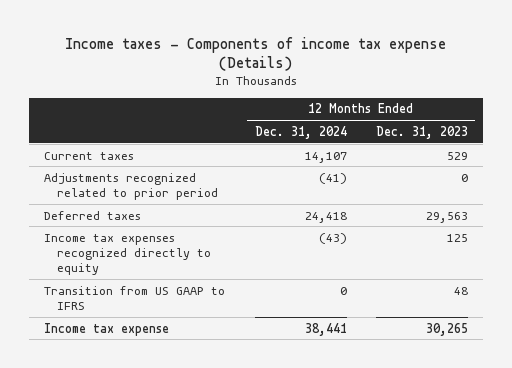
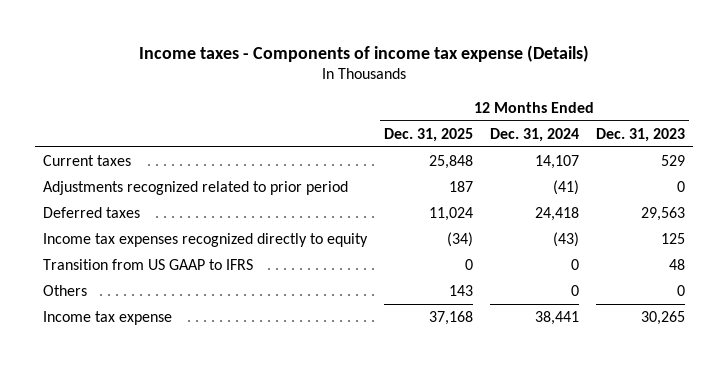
- | 12 Months Ended Dec. 31, 2024 | 12 Months Ended Dec. 31, 2023
+ | 12 Months Ended Dec. 31, 2025 | 12 Months Ended Dec. 31, 2024 | 12 Months Ended Dec. 31, 2023
+ Others | 143 | 0 | 0

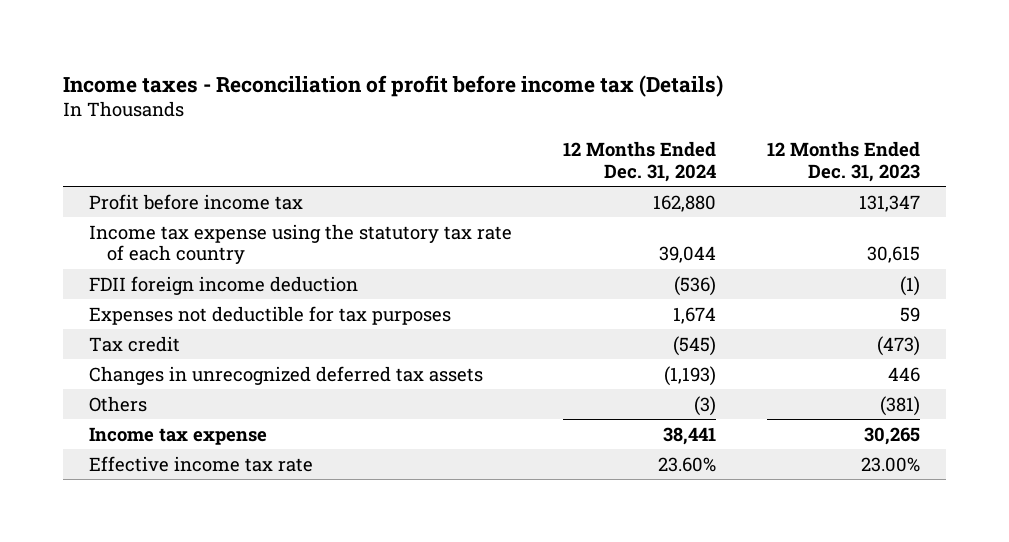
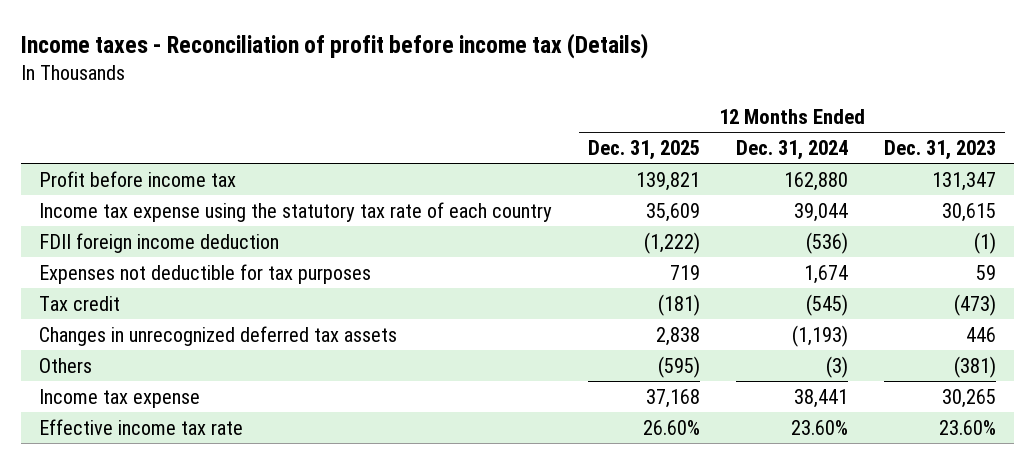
- | 12 Months Ended Dec. 31, 2024 | 12 Months Ended Dec. 31, 2023
+ | 12 Months Ended Dec. 31, 2025 | 12 Months Ended Dec. 31, 2024 | 12 Months Ended Dec. 31, 2023
- Effective income tax rate | 23.60% | 23.00%
+ Effective income tax rate | 26.60% | 23.60% | 23.60%

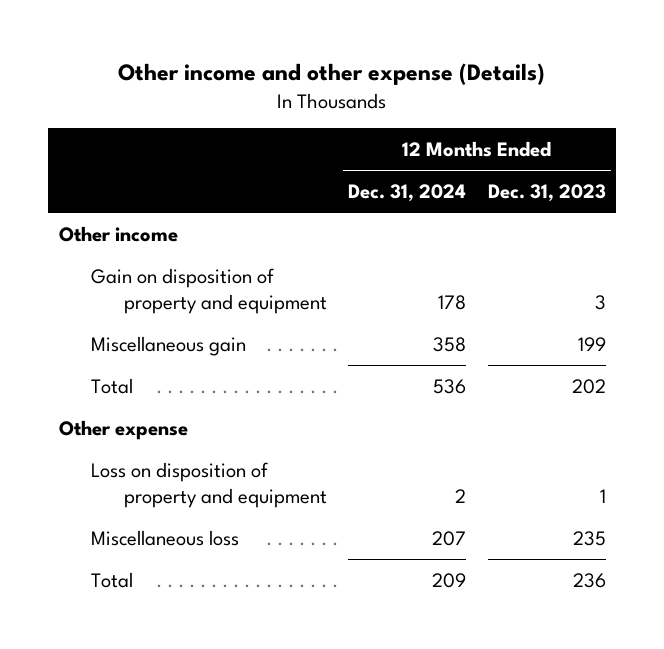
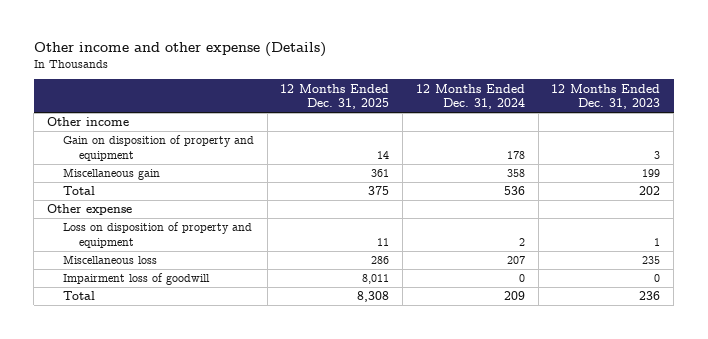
- | 12 Months Ended Dec. 31, 2024 | 12 Months Ended Dec. 31, 2023
+ | 12 Months Ended Dec. 31, 2025 | 12 Months Ended Dec. 31, 2024 | 12 Months Ended Dec. 31, 2023
+ Impairment loss of goodwill | 8,011 | 0 | 0

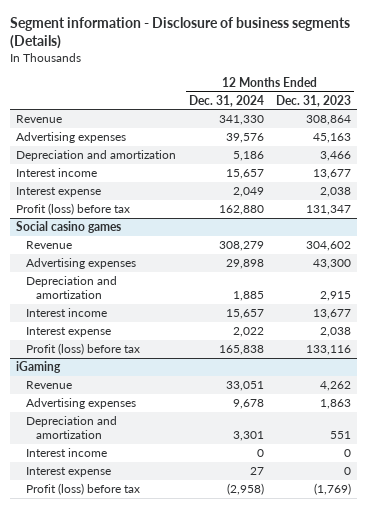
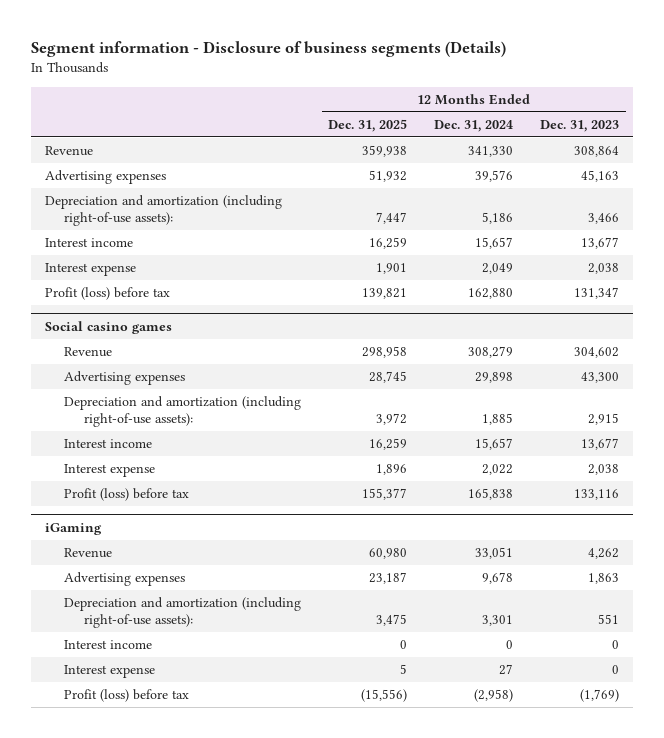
- | 12 Months Ended Dec. 31, 2024 | 12 Months Ended Dec. 31, 2023
+ | 12 Months Ended Dec. 31, 2025 | 12 Months Ended Dec. 31, 2024 | 12 Months Ended Dec. 31, 2023
- Depreciation and amortization | 5,186 | 3,466
+ Depreciation and amortization (including right-of-use assets): | 7,447 | 5,186 | 3,466
@ Social casino games
- Depreciation and amortization | 1,885 | 2,915
+ Depreciation and amortization (including right-of-use assets): | 3,972 | 1,885 | 2,915
@ iGaming
- Depreciation and amortization | 3,301 | 551
+ Depreciation and amortization (including right-of-use assets): | 3,475 | 3,301 | 551

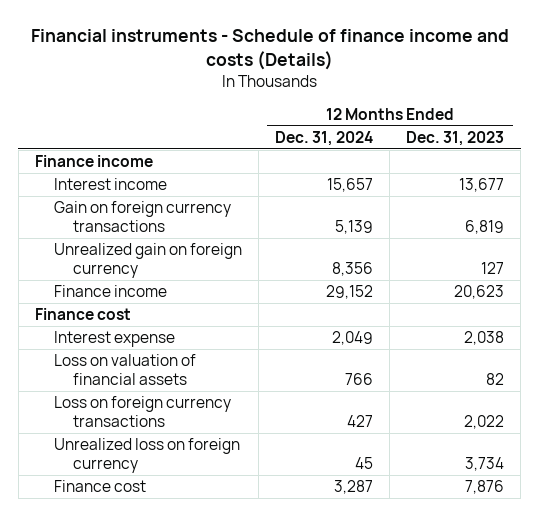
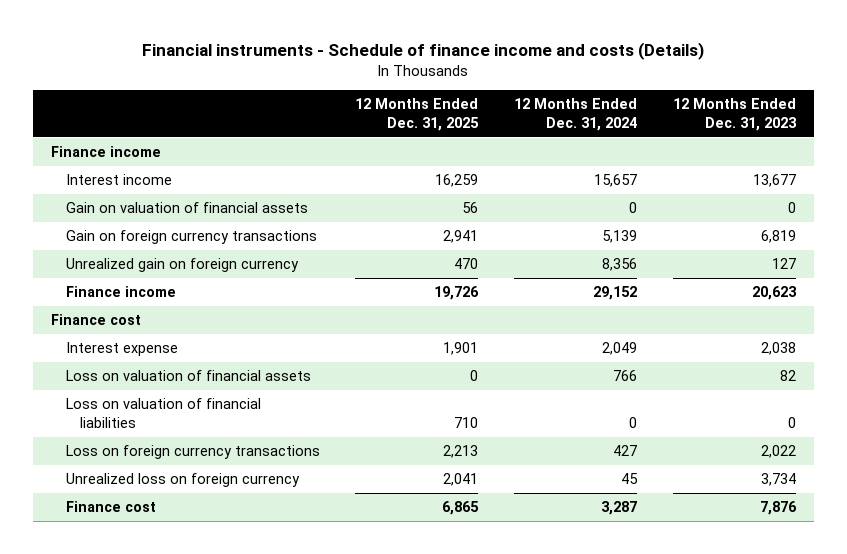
- | 12 Months Ended Dec. 31, 2024 | 12 Months Ended Dec. 31, 2023
+ | 12 Months Ended Dec. 31, 2025 | 12 Months Ended Dec. 31, 2024 | 12 Months Ended Dec. 31, 2023
+ Gain on valuation of financial assets | 56 | 0 | 0
+ Loss on valuation of financial liabilities | 710 | 0 | 0

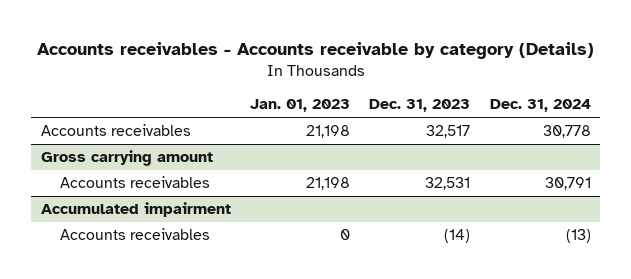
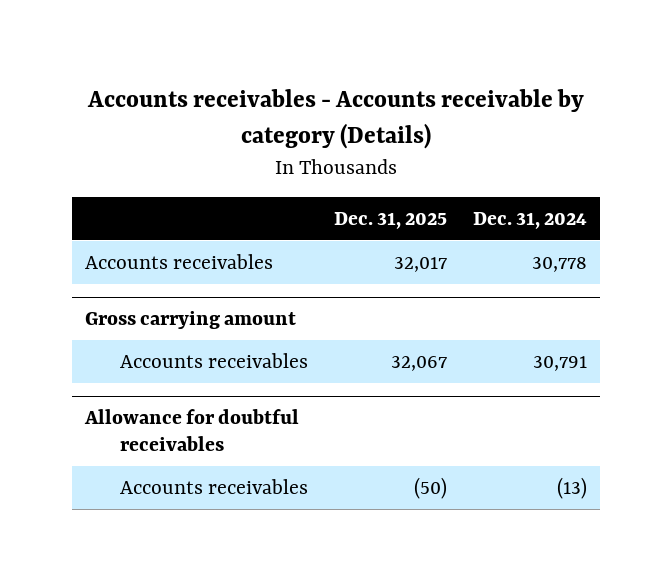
- | Jan. 01, 2023 | Dec. 31, 2023 | Dec. 31, 2024
+ | Dec. 31, 2025 | Dec. 31, 2024
- Accumulated impairment
+ Allowance for doubtful receivables

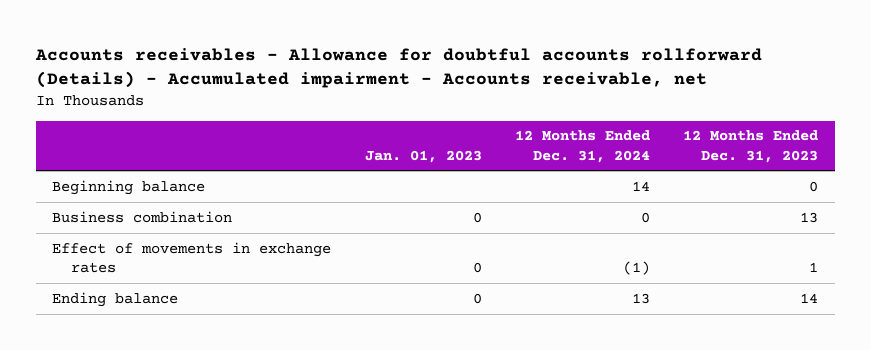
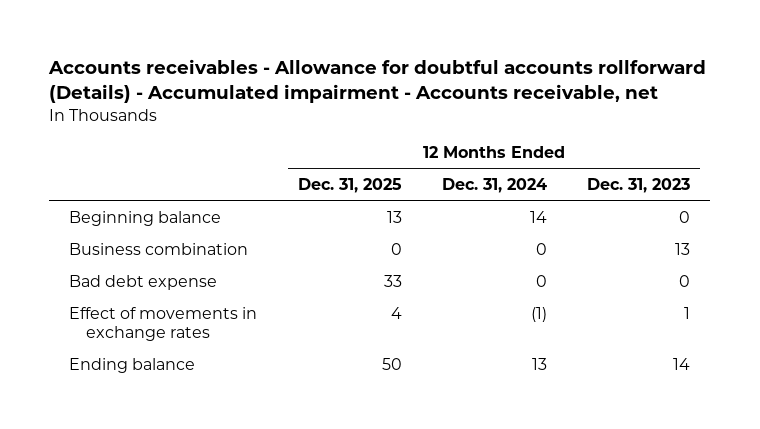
- | Jan. 01, 2023 | 12 Months Ended Dec. 31, 2024 | 12 Months Ended Dec. 31, 2023
+ | 12 Months Ended Dec. 31, 2025 | 12 Months Ended Dec. 31, 2024 | 12 Months Ended Dec. 31, 2023
+ Bad debt expense | 33 | 0 | 0

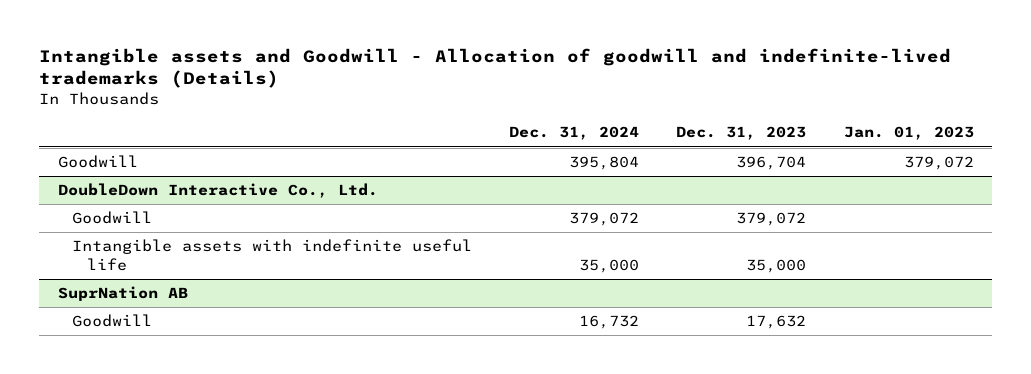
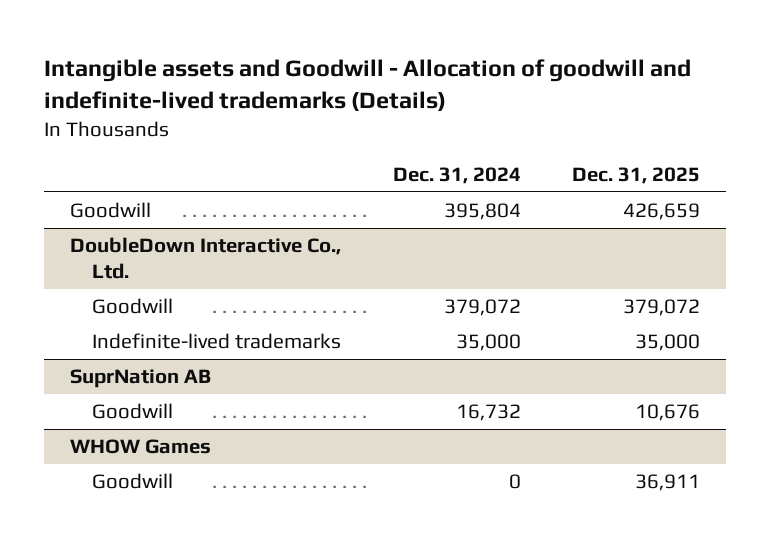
- | Dec. 31, 2024 | Dec. 31, 2023 | Jan. 01, 2023
+ | Dec. 31, 2024 | Dec. 31, 2025
@ DoubleDown Interactive Co., Ltd.
- Intangible assets with indefinite useful life | 35,000 | 35,000 |
+ Indefinite-lived trademarks | 35,000 | 35,000
+ WHOW Games
+ Goodwill | 0 | 36,911

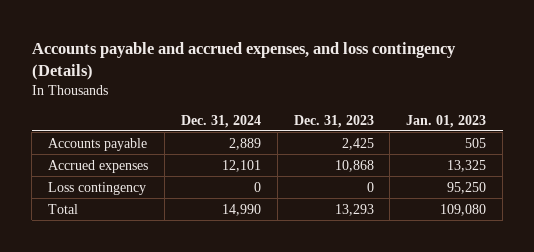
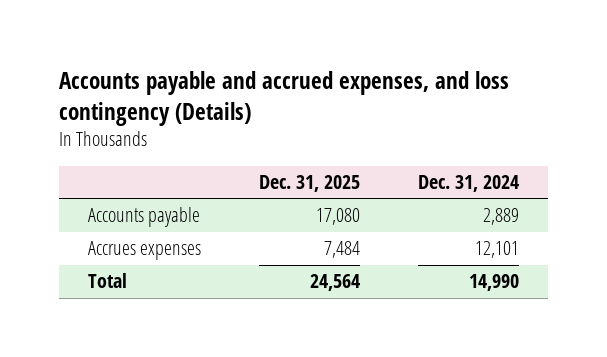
- | Dec. 31, 2024 | Dec. 31, 2023 | Jan. 01, 2023
+ | Dec. 31, 2025 | Dec. 31, 2024
- Accrued expenses | 12,101 | 10,868 | 13,325
- Loss contingency | 0 | 0 | 95,250
+ Accrues expenses | 7,484 | 12,101

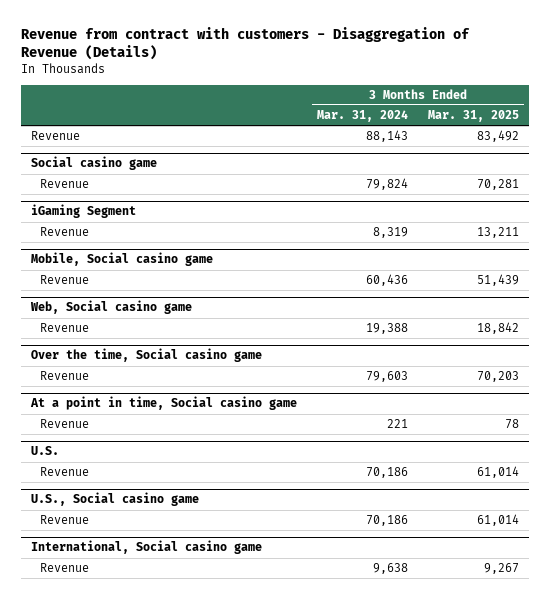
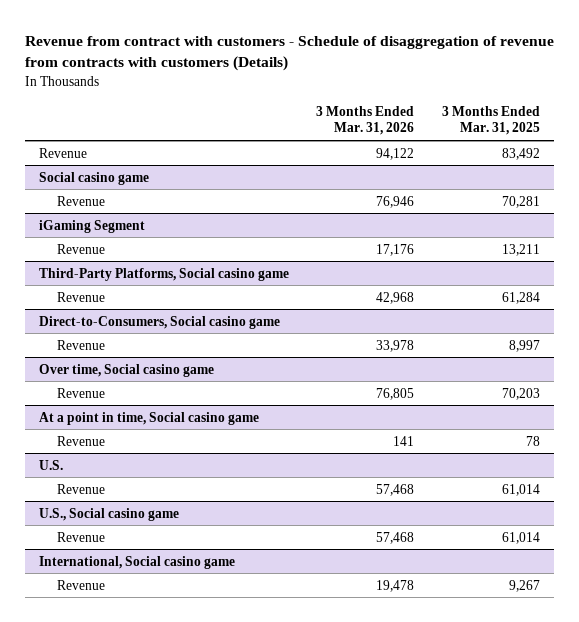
- Revenue from contract with customers - Disaggregation of Revenue (Details)
+ Revenue from contract with customers - Schedule of disaggregation of revenue from contracts with customers (Details)
- | 3 Months Ended Mar. 31, 2024 | 3 Months Ended Mar. 31, 2025
+ | 3 Months Ended Mar. 31, 2026 | 3 Months Ended Mar. 31, 2025
- Mobile, Social casino game
- Revenue | 60,436 | 51,439
- Web, Social casino game
- Revenue | 19,388 | 18,842
- Over the time, Social casino game
+ Third-Party Platforms, Social casino game
+ Revenue | 42,968 | 61,284
+ Direct-to-Consumers, Social casino game
+ Revenue | 33,978 | 8,997
+ Over time, Social casino game

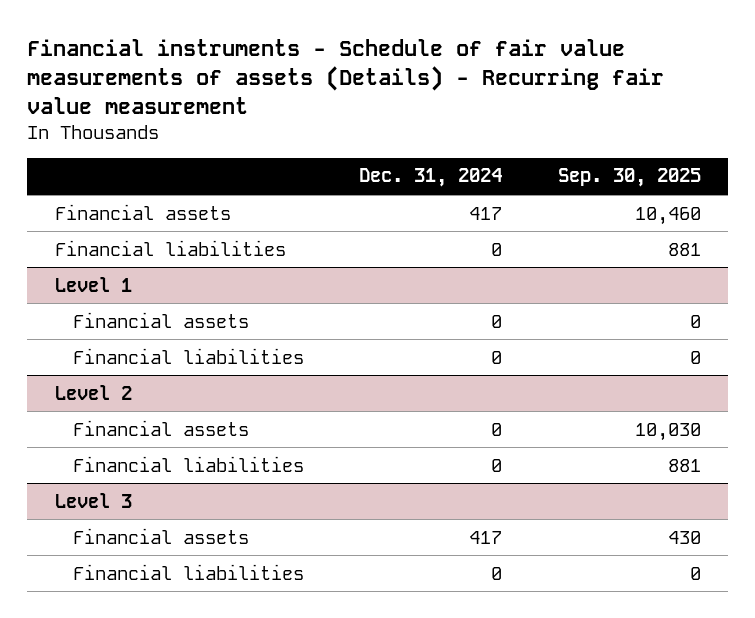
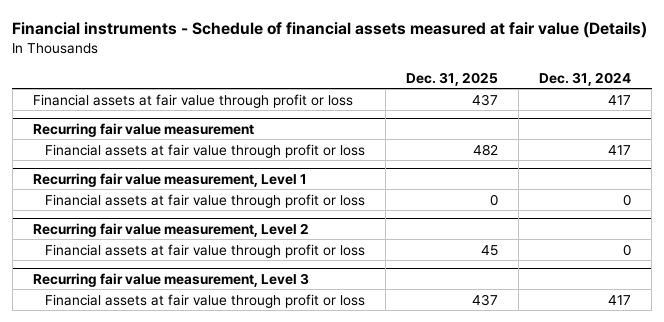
- Financial instruments - Schedule of fair value measurements of assets (Details) - Recurring fair value measurement
+ Financial instruments - Schedule of financial assets measured at fair value (Details)
- | Dec. 31, 2024 | Sep. 30, 2025
+ | Dec. 31, 2025 | Dec. 31, 2024
- Financial assets | 417 | 10,460
- Financial liabilities | 0 | 881
- Level 1
- Financial assets | 0 | 0
- Financial liabilities | 0 | 0
- Level 2
- Financial assets | 0 | 10,030
- Financial liabilities | 0 | 881
- Level 3
- Financial assets | 417 | 430
- Financial liabilities | 0 | 0
+ Financial assets at fair value through profit or loss | 437 | 417
+ Recurring fair value measurement
+ Financial assets at fair value through profit or loss | 482 | 417
+ Recurring fair value measurement, Level 1
+ Financial assets at fair value through profit or loss | 0 | 0
+ Recurring fair value measurement, Level 2
+ Financial assets at fair value through profit or loss | 45 | 0
+ Recurring fair value measurement, Level 3
+ Financial assets at fair value through profit or loss | 437 | 417

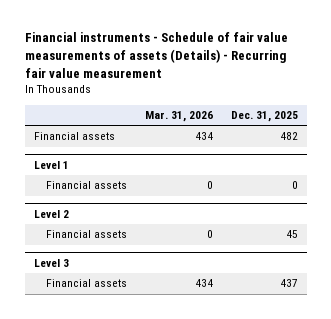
- Financial instruments - Schedule of financial assets measured at fair value (Details)
+ Financial instruments - Schedule of fair value measurements of assets (Details) - Recurring fair value measurement
- | Dec. 31, 2025 | Dec. 31, 2024
+ | Mar. 31, 2026 | Dec. 31, 2025
- Financial assets at fair value through profit or loss | 437 | 417
- Recurring fair value measurement
- Financial assets at fair value through profit or loss | 482 | 417
- Recurring fair value measurement, Level 1
- Financial assets at fair value through profit or loss | 0 | 0
- Recurring fair value measurement, Level 2
- Financial assets at fair value through profit or loss | 45 | 0
- Recurring fair value measurement, Level 3
- Financial assets at fair value through profit or loss | 437 | 417
+ Financial assets | 434 | 482
+ Level 1
+ Financial assets | 0 | 0
+ Level 2
+ Financial assets | 0 | 45
+ Level 3
+ Financial assets | 434 | 437

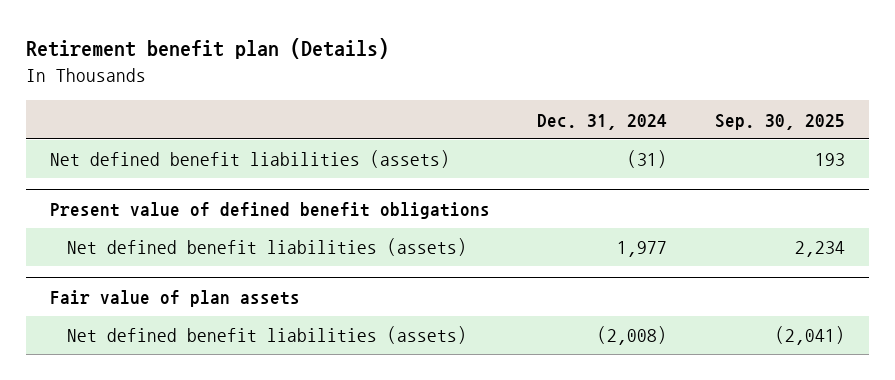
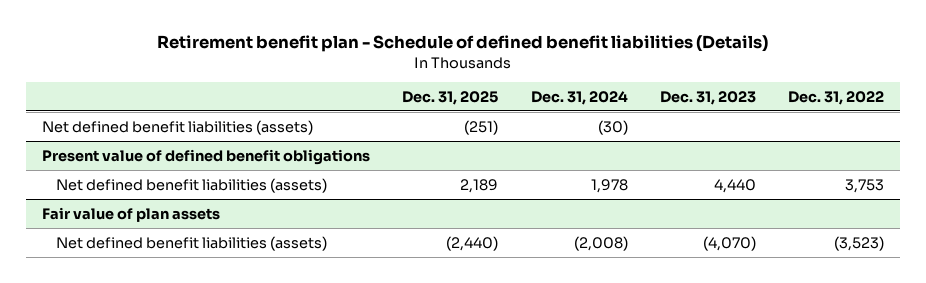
- Retirement benefit plan (Details)
+ Retirement benefit plan - Schedule of defined benefit liabilities (Details)
- | Dec. 31, 2024 | Sep. 30, 2025
+ | Dec. 31, 2025 | Dec. 31, 2024 | Dec. 31, 2023 | Dec. 31, 2022
- Net defined benefit liabilities (assets) | (31) | 193
+ Net defined benefit liabilities (assets) | (251) | (30) | |
@ Present value of defined benefit obligations
- Net defined benefit liabilities (assets) | 1,977 | 2,234
+ Net defined benefit liabilities (assets) | 2,189 | 1,978 | 4,440 | 3,753

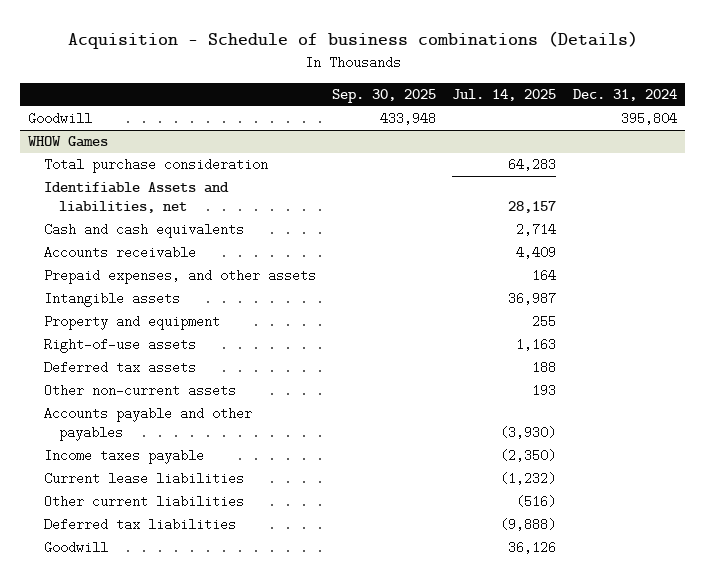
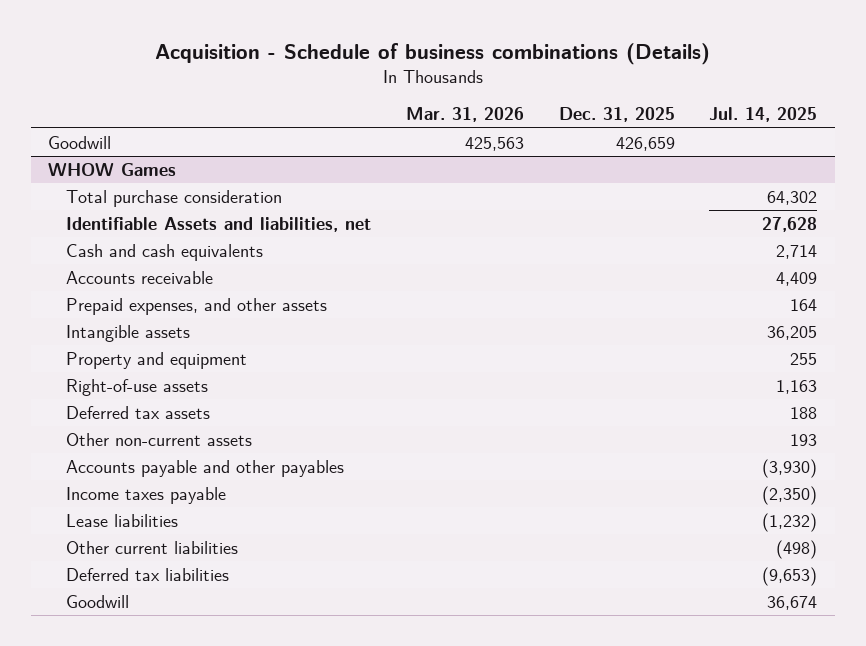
- | Sep. 30, 2025 | Jul. 14, 2025 | Dec. 31, 2024
+ | Mar. 31, 2026 | Dec. 31, 2025 | Jul. 14, 2025
@ WHOW Games
- Total purchase consideration | | 64,283 |
- Identifiable Assets and liabilities, net | | 28,157 |
+ Total purchase consideration | | | 64,302
+ Identifiable Assets and liabilities, net | | | 27,628
- Intangible assets | | 36,987 |
+ Intangible assets | | | 36,205
- Current lease liabilities | | (1,232) |
- Other current liabilities | | (516) |
- Deferred tax liabilities | | (9,888) |
- Goodwill | | 36,126 |
+ Lease liabilities | | | (1,232)
+ Other current liabilities | | | (498)
+ Deferred tax liabilities | | | (9,653)
+ Goodwill | | | 36,674

